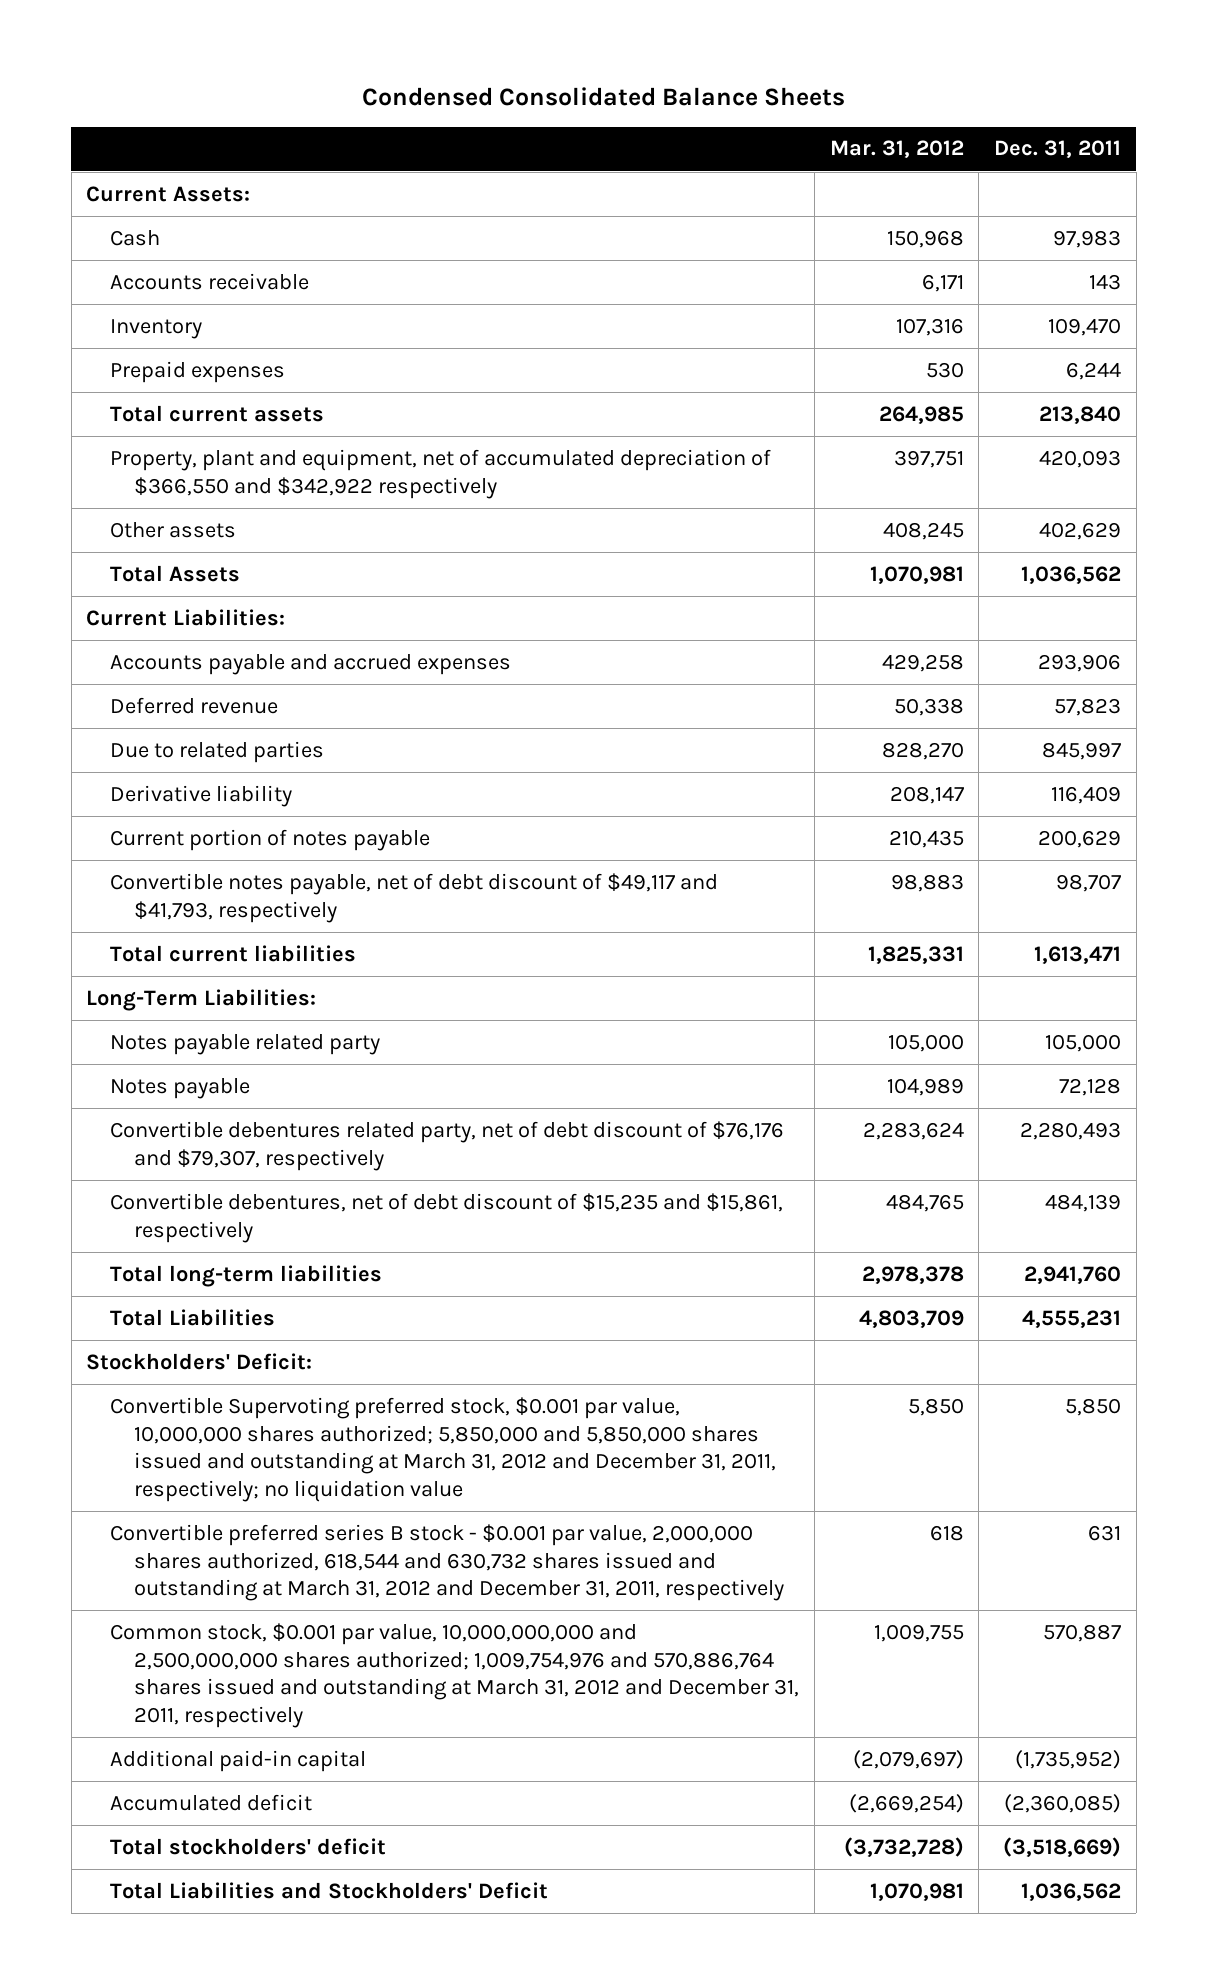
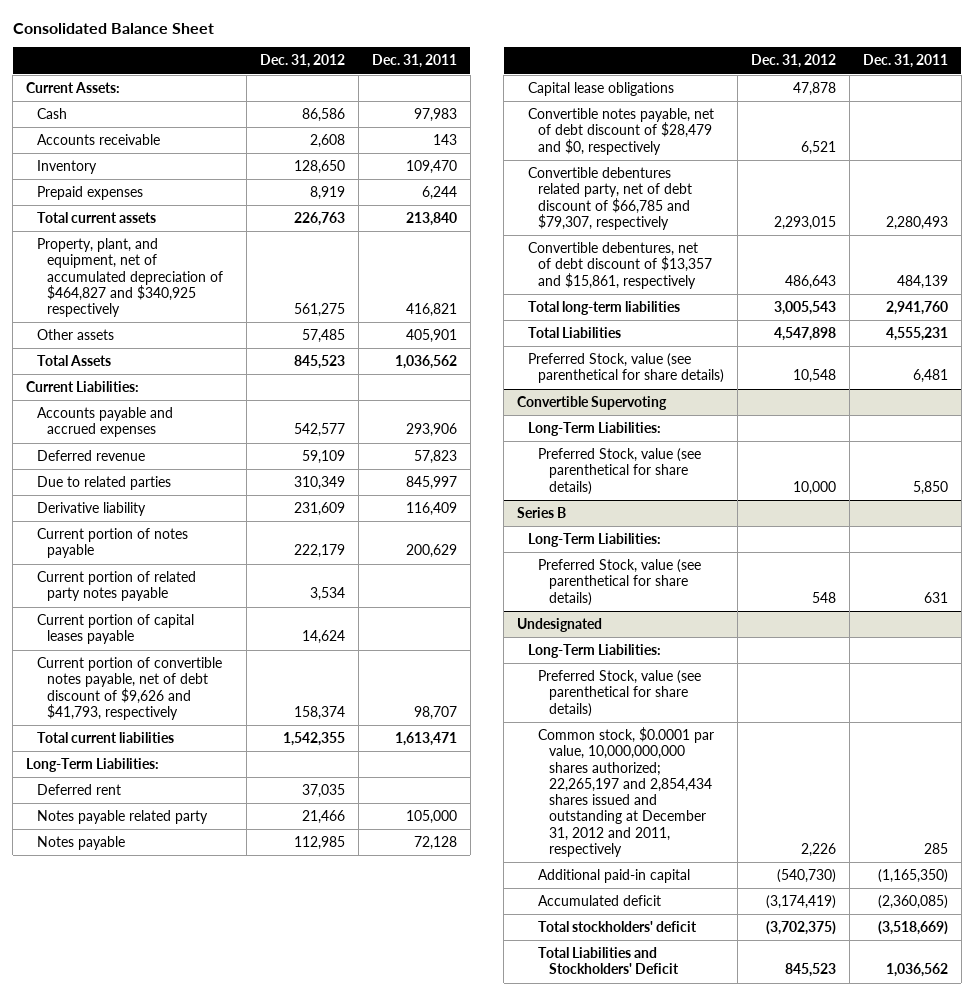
- Condensed Consolidated Balance Sheets
+ Consolidated Balance Sheet
- | Mar. 31, 2012 | Dec. 31, 2011
+ | Dec. 31, 2012 | Dec. 31, 2011
- Property, plant and equipment, net of accumulated depreciation of $366,550 and $342,922 respectively | 397,751 | 420,093
- Other assets | 408,245 | 402,629
+ Property, plant, and equipment, net of accumulated depreciation of $464,827 and $340,925 respectively | 561,275 | 416,821
+ Other assets | 57,485 | 405,901
- Convertible notes payable, net of debt discount of $49,117 and $41,793, respectively | 98,883 | 98,707
+ Current portion of related party notes payable | 3,534 |
+ Current portion of capital leases payable | 14,624 |
+ Current portion of convertible notes payable, net of debt discount of $9,626 and $41,793, respectively | 158,374 | 98,707
+ Deferred rent | 37,035 |
- Convertible debentures related party, net of debt discount of $76,176 and $79,307, respectively | 2,283,624 | 2,280,493
- Convertible debentures, net of debt discount of $15,235 and $15,861, respectively | 484,765 | 484,139
+ Capital lease obligations | 47,878 |
+ Convertible notes payable, net of debt discount of $28,479 and $0, respectively | 6,521 |
+ Convertible debentures related party, net of debt discount of $66,785 and $79,307, respectively | 2,293,015 | 2,280,493
+ Convertible debentures, net of debt discount of $13,357 and $15,861, respectively | 486,643 | 484,139
- Stockholders' Deficit:
- Convertible Supervoting preferred stock, $0.001 par value, 10,000,000 shares authorized; 5,850,000 and 5,850,000 shares issued and outstanding at March 31, 2012 and December 31, 2011, respectively; no liquidation value | 5,850 | 5,850
- Convertible preferred series B stock - $0.001 par value, 2,000,000 shares authorized, 618,544 and 630,732 shares issued and outstanding at March 31, 2012 and December 31, 2011, respectively | 618 | 631
- Common stock, $0.001 par value, 10,000,000,000 and 2,500,000,000 shares authorized; 1,009,754,976 and 570,886,764 shares issued and outstanding at March 31, 2012 and December 31, 2011, respectively | 1,009,755 | 570,887
- Additional paid-in capital | (2,079,697) | (1,735,952)
+ Preferred Stock, value (see parenthetical for share details) | 10,548 | 6,481
+ Convertible Supervoting
+ Long-Term Liabilities:
+ Preferred Stock, value (see parenthetical for share details) | 10,000 | 5,850
+ Series B
+ Long-Term Liabilities:
+ Preferred Stock, value (see parenthetical for share details) | 548 | 631
+ Undesignated
+ Long-Term Liabilities:
+ Preferred Stock, value (see parenthetical for share details)
+ Common stock, $0.0001 par value, 10,000,000,000 shares authorized; 22,265,197 and 2,854,434 shares issued and outstanding at December 31, 2012 and 2011, respectively | 2,226 | 285
+ Additional paid-in capital | (540,730) | (1,165,350)

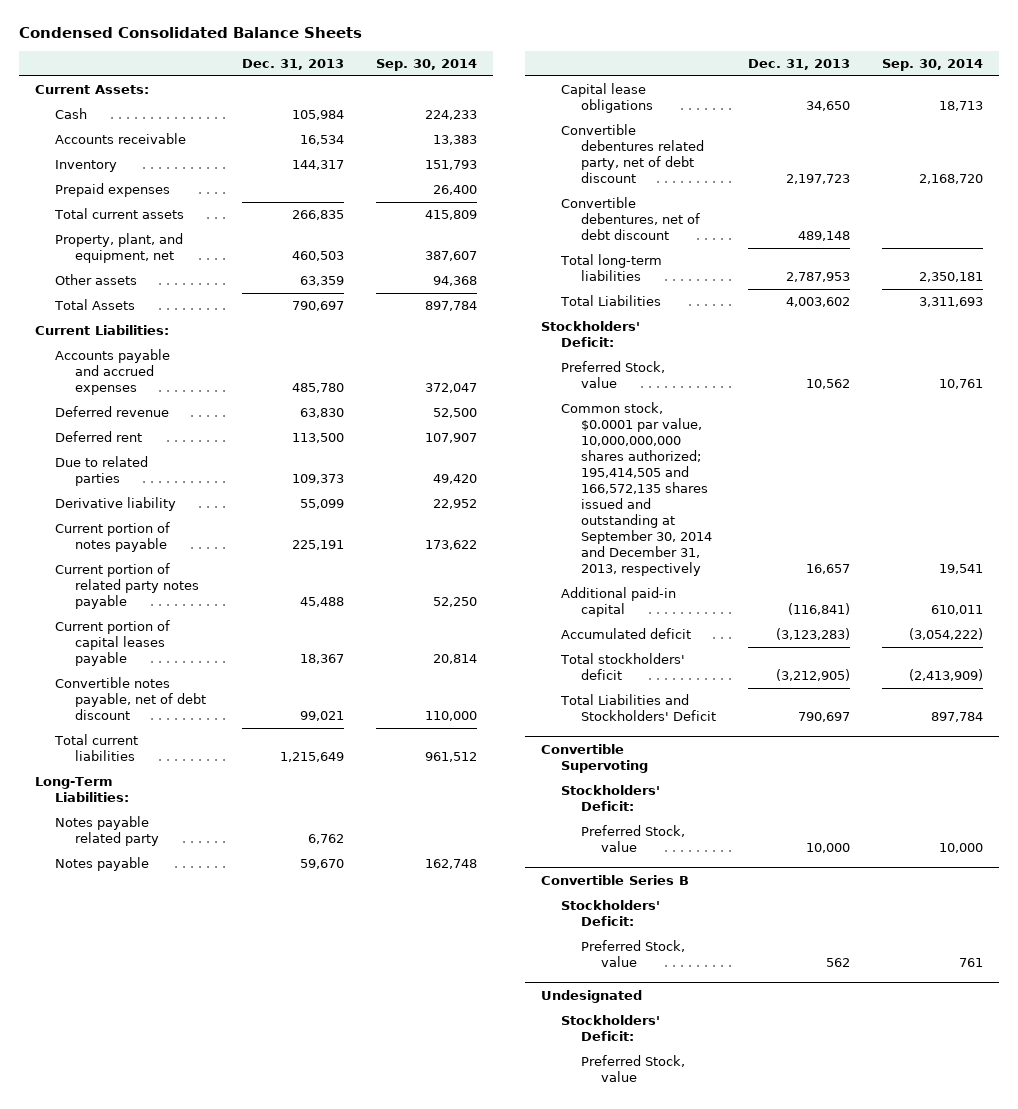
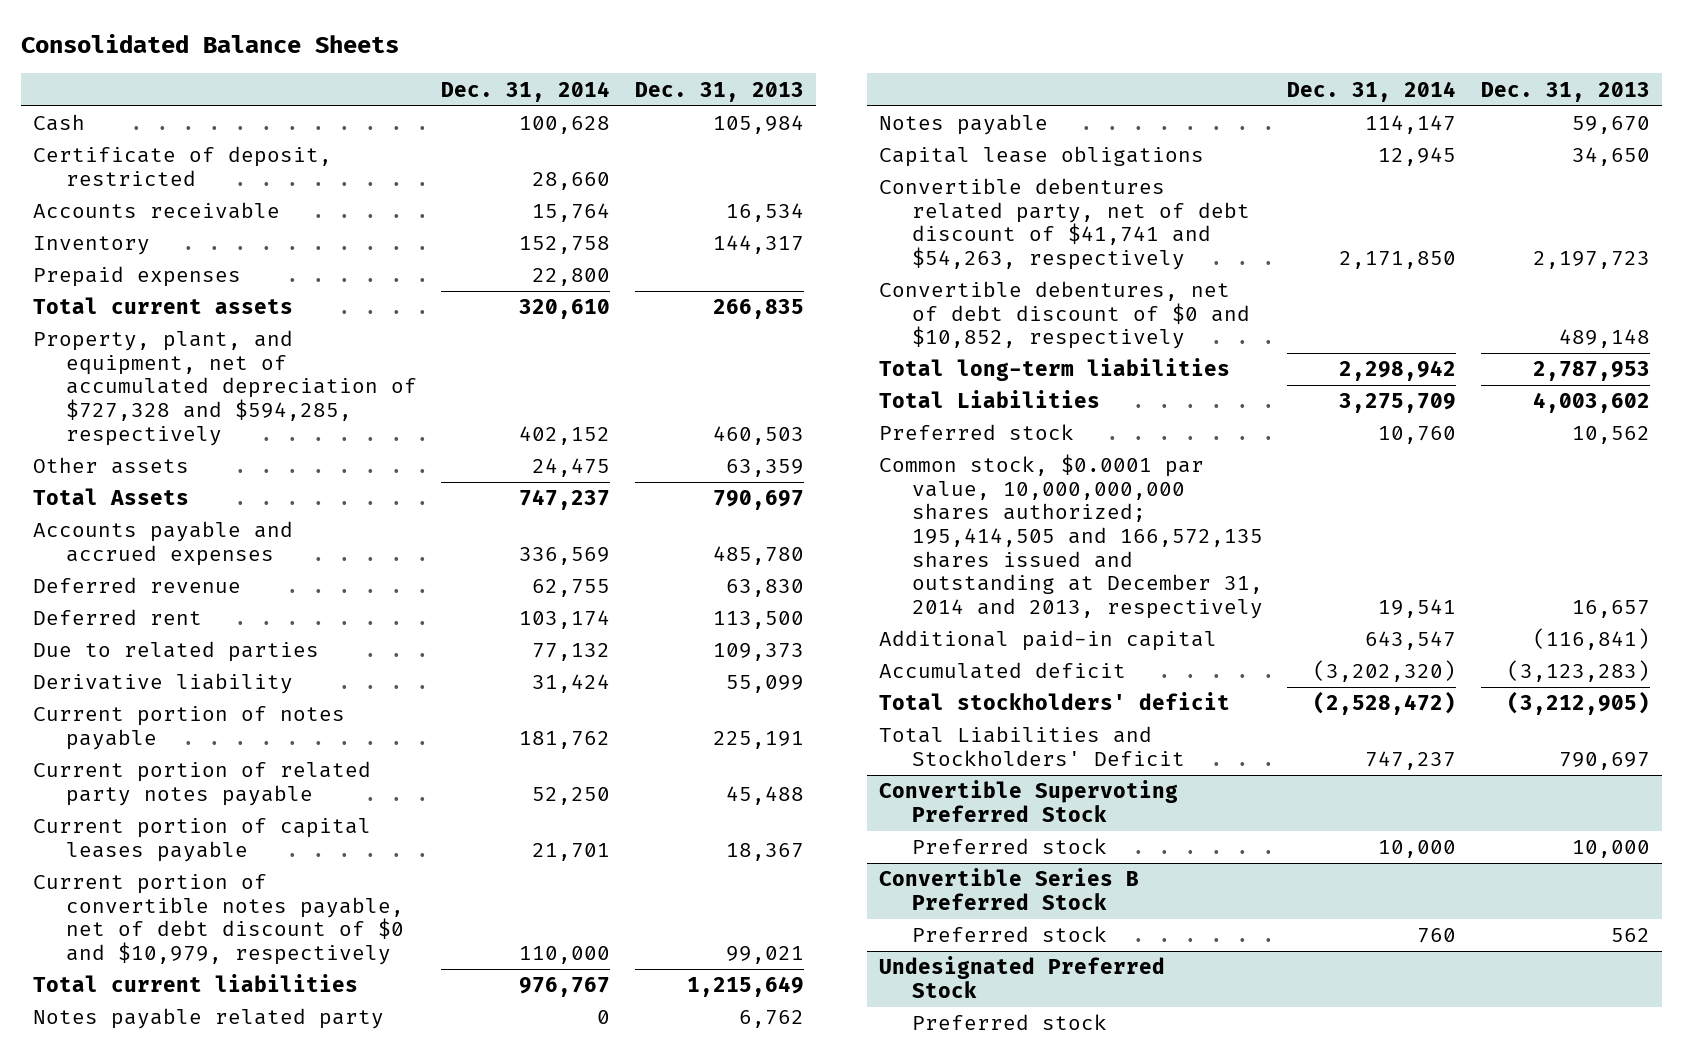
- Condensed Consolidated Balance Sheets
+ Consolidated Balance Sheets
- | Dec. 31, 2013 | Sep. 30, 2014
+ | Dec. 31, 2014 | Dec. 31, 2013
- Current Assets:
+ Certificate of deposit, restricted | 28,660 |
- Property, plant, and equipment, net | 460,503 | 387,607
+ Property, plant, and equipment, net of accumulated depreciation of $727,328 and $594,285, respectively | 402,152 | 460,503
- Current Liabilities:
- Convertible notes payable, net of debt discount | 99,021 | 110,000
+ Current portion of convertible notes payable, net of debt discount of $0 and $10,979, respectively | 110,000 | 99,021
- Long-Term Liabilities:
- Convertible debentures related party, net of debt discount | 2,197,723 | 2,168,720
- Convertible debentures, net of debt discount | 489,148 |
+ Convertible debentures related party, net of debt discount of $41,741 and $54,263, respectively | 2,171,850 | 2,197,723
+ Convertible debentures, net of debt discount of $0 and $10,852, respectively | | 489,148
- Stockholders' Deficit:
- Preferred Stock, value | 10,562 | 10,761
- Common stock, $0.0001 par value, 10,000,000,000 shares authorized; 195,414,505 and 166,572,135 shares issued and outstanding at September 30, 2014 and December 31, 2013, respectively | 16,657 | 19,541
+ Preferred stock | 10,760 | 10,562
+ Common stock, $0.0001 par value, 10,000,000,000 shares authorized; 195,414,505 and 166,572,135 shares issued and outstanding at December 31, 2014 and 2013, respectively | 19,541 | 16,657
- Convertible Supervoting
- Stockholders' Deficit:
- Preferred Stock, value | 10,000 | 10,000
- Convertible Series B
- Stockholders' Deficit:
- Preferred Stock, value | 562 | 761
- Undesignated
- Stockholders' Deficit:
- Preferred Stock, value
+ Convertible Supervoting Preferred Stock
+ Preferred stock | 10,000 | 10,000
+ Convertible Series B Preferred Stock
+ Preferred stock | 760 | 562
+ Undesignated Preferred Stock
+ Preferred stock

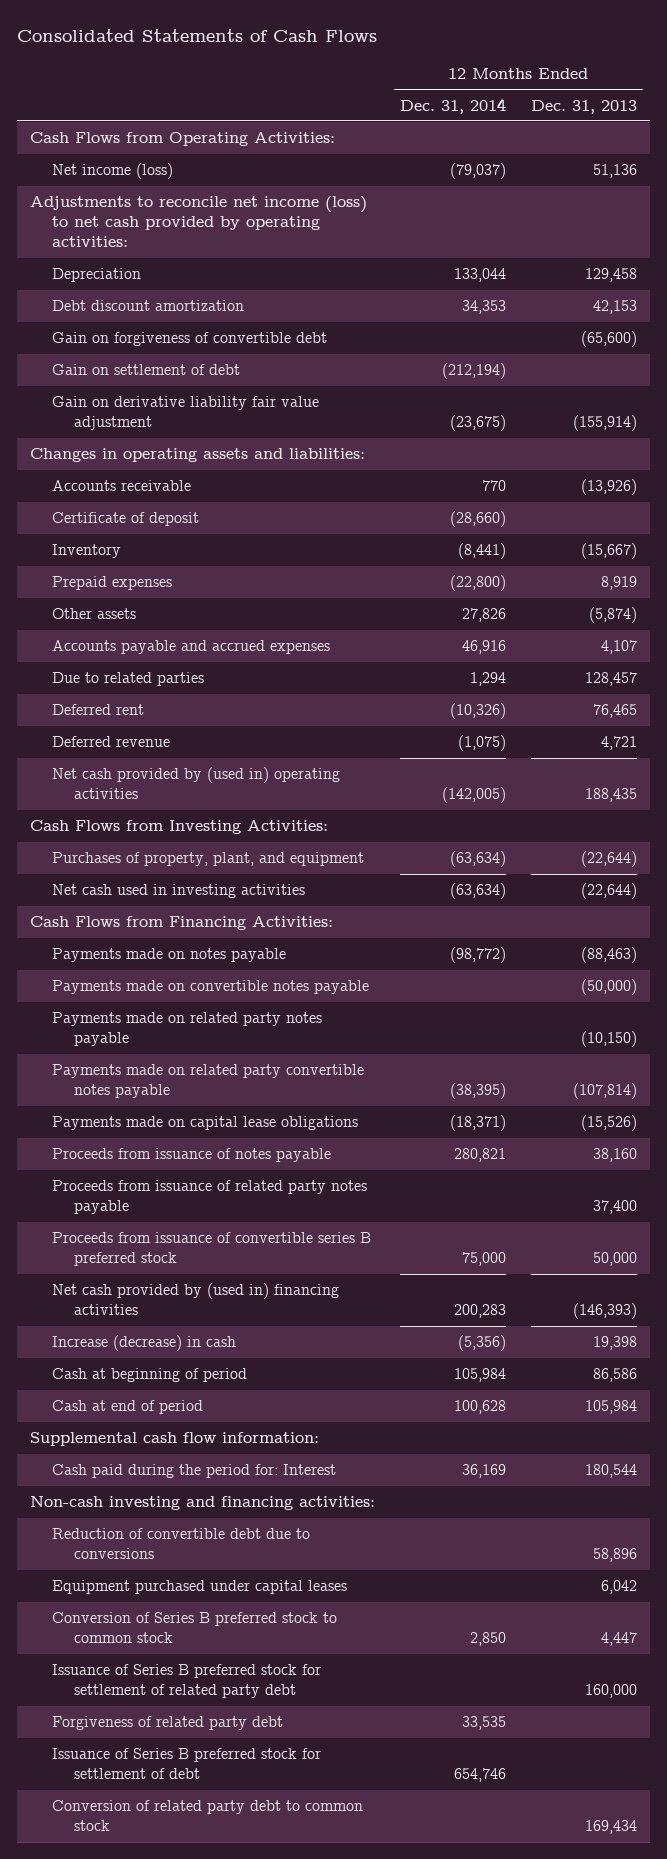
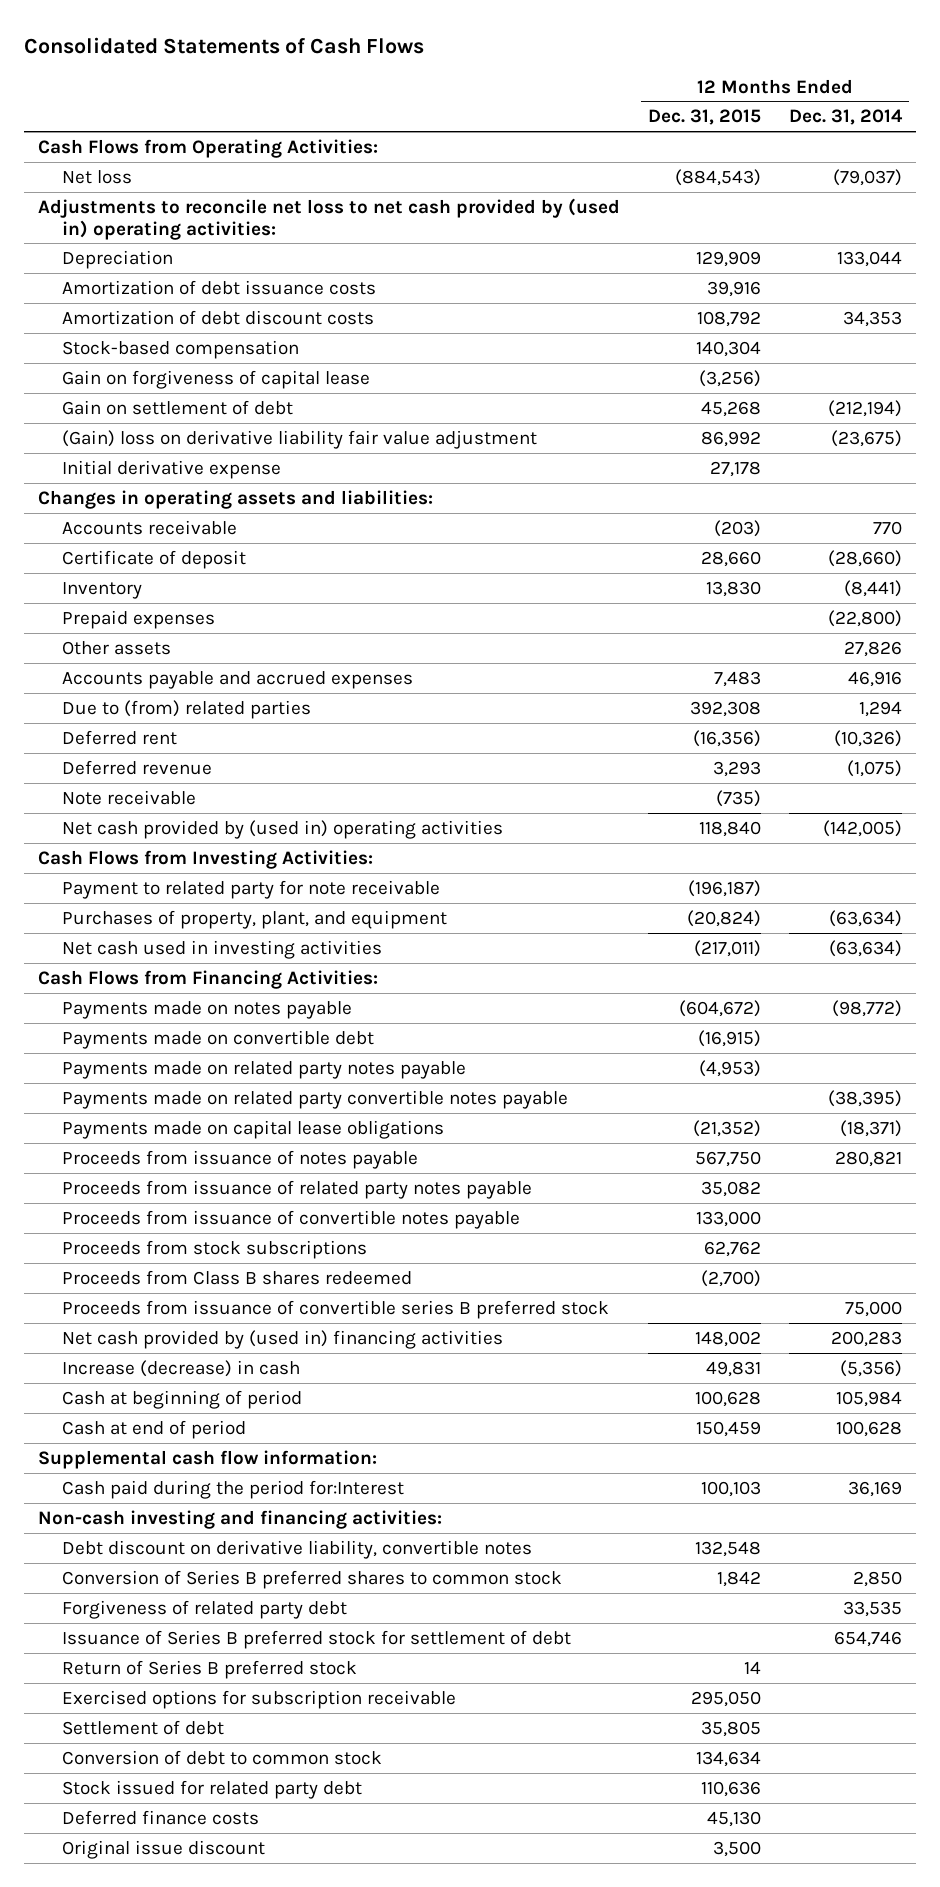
- | 12 Months Ended Dec. 31, 2014 | 12 Months Ended Dec. 31, 2013
+ | 12 Months Ended Dec. 31, 2015 | 12 Months Ended Dec. 31, 2014
- Net income (loss) | (79,037) | 51,136
- Adjustments to reconcile net income (loss) to net cash provided by operating activities:
+ Net loss | (884,543) | (79,037)
+ Adjustments to reconcile net loss to net cash provided by (used in) operating activities:
- Debt discount amortization | 34,353 | 42,153
- Gain on forgiveness of convertible debt | | (65,600)
+ Amortization of debt issuance costs | 39,916 |
+ Amortization of debt discount costs | 108,792 | 34,353
+ Stock-based compensation | 140,304 |
+ Gain on forgiveness of capital lease | (3,256) |
- Gain on derivative liability fair value adjustment | (23,675) | (155,914)
+ (Gain) loss on derivative liability fair value adjustment | 86,992 | (23,675)
+ Initial derivative expense | 27,178 |
- Due to related parties | 1,294 | 128,457
+ Due to (from) related parties | 392,308 | 1,294
+ Note receivable | (735) |
+ Payment to related party for note receivable | (196,187) |
- Payments made on convertible notes payable | | (50,000)
+ Payments made on convertible debt | (16,915) |
+ Proceeds from issuance of convertible notes payable | 133,000 |
+ Proceeds from stock subscriptions | 62,762 |
+ Proceeds from Class B shares redeemed | (2,700) |
- Cash paid during the period for: Interest | 36,169 | 180,544
+ Cash paid during the period for:Interest | 100,103 | 36,169
- Reduction of convertible debt due to conversions | | 58,896
- Equipment purchased under capital leases | | 6,042
- Conversion of Series B preferred stock to common stock | 2,850 | 4,447
- Issuance of Series B preferred stock for settlement of related party debt | | 160,000
+ Debt discount on derivative liability, convertible notes | 132,548 |
+ Conversion of Series B preferred shares to common stock | 1,842 | 2,850
- Conversion of related party debt to common stock | | 169,434
+ Return of Series B preferred stock | 14 |
+ Exercised options for subscription receivable | 295,050 |
+ Settlement of debt | 35,805 |
+ Conversion of debt to common stock | 134,634 |
+ Stock issued for related party debt | 110,636 |
+ Deferred finance costs | 45,130 |
+ Original issue discount | 3,500 |

